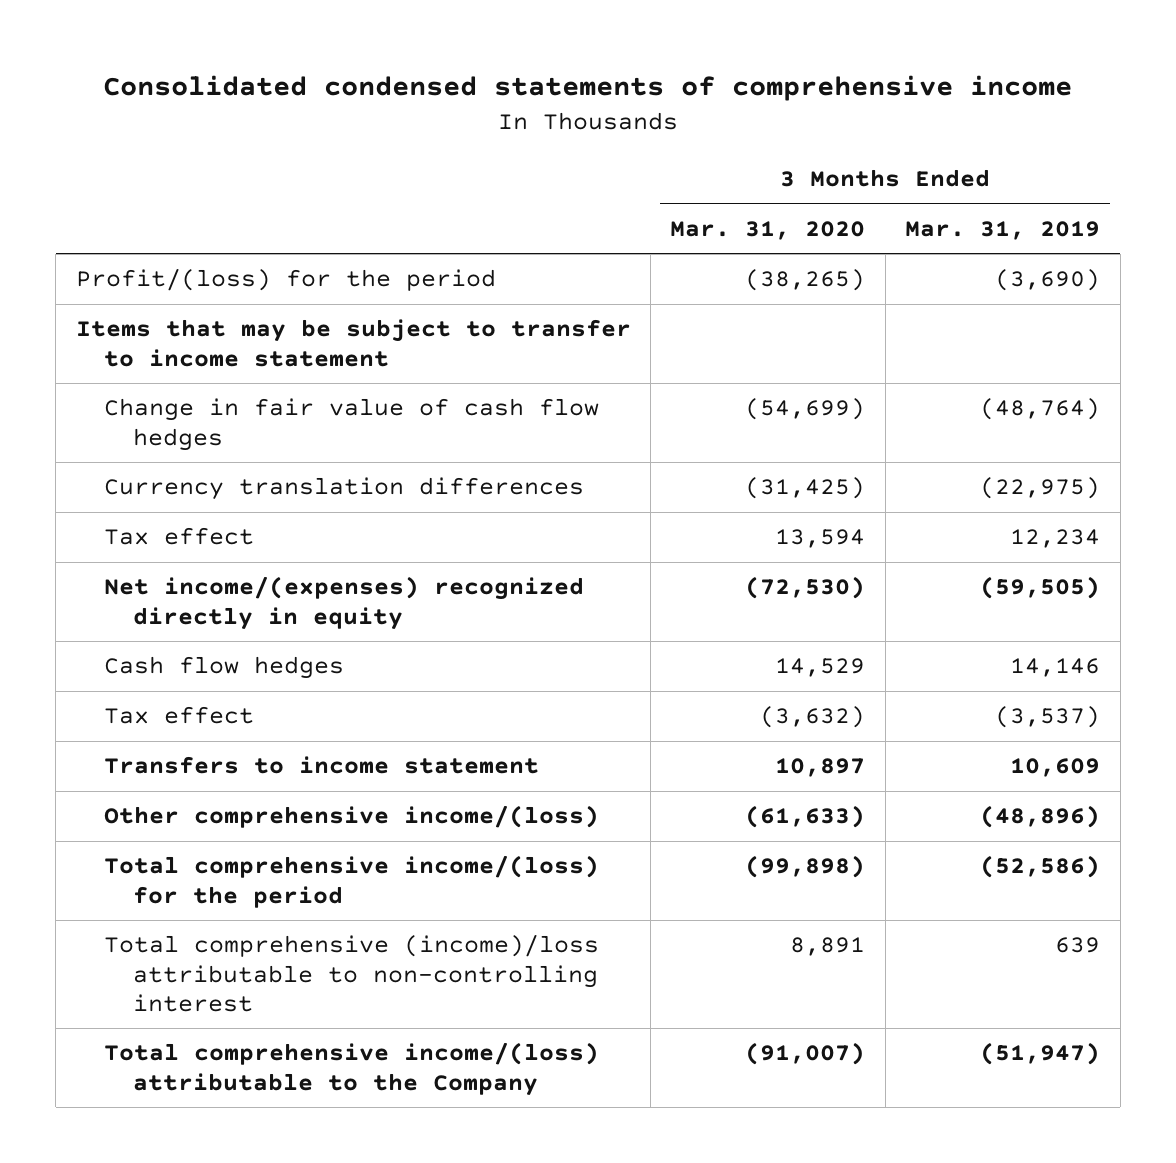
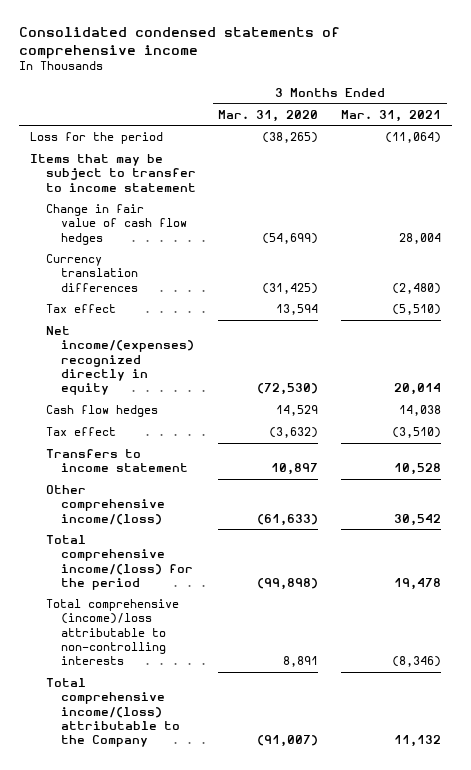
- | 3 Months Ended Mar. 31, 2020 | 3 Months Ended Mar. 31, 2019
+ | 3 Months Ended Mar. 31, 2020 | 3 Months Ended Mar. 31, 2021
- Profit/(loss) for the period | (38,265) | (3,690)
+ Loss for the period | (38,265) | (11,064)
- Total comprehensive (income)/loss attributable to non-controlling interest | 8,891 | 639
+ Total comprehensive (income)/loss attributable to non-controlling interests | 8,891 | (8,346)

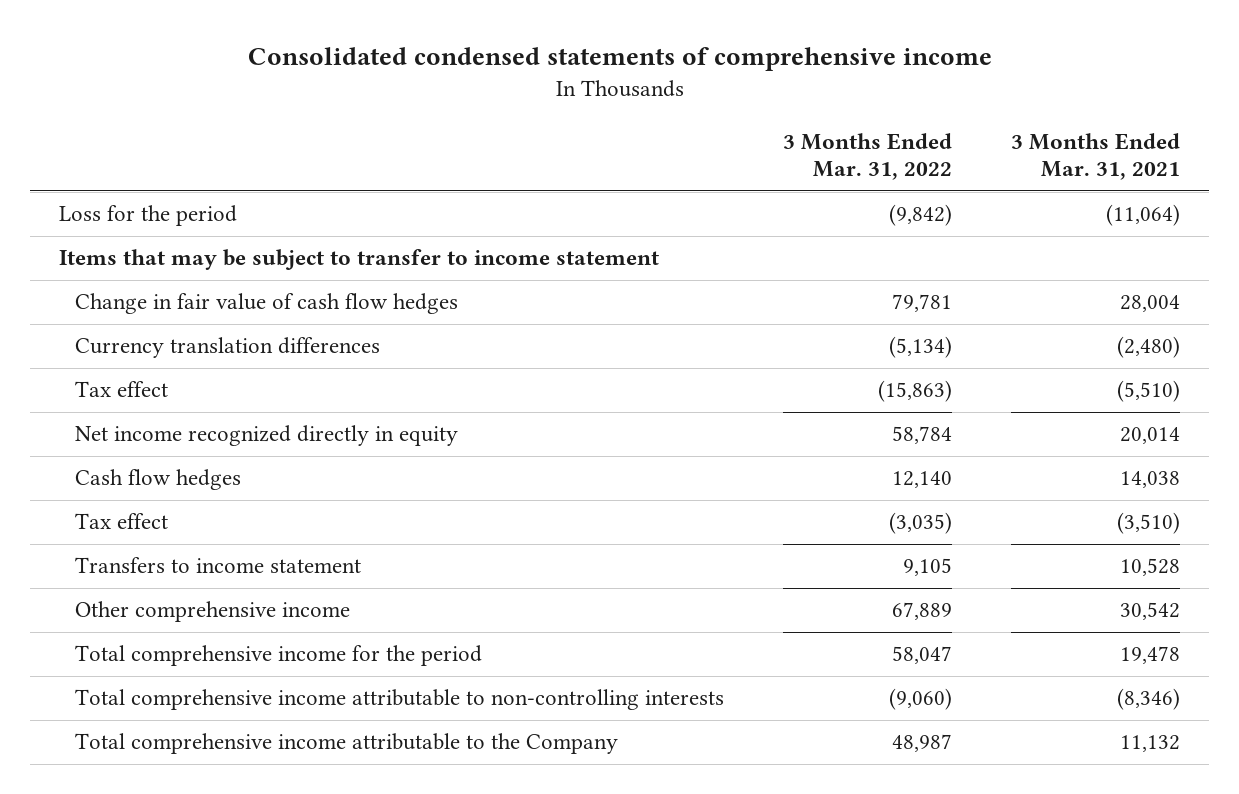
- | 3 Months Ended Mar. 31, 2020 | 3 Months Ended Mar. 31, 2021
+ | 3 Months Ended Mar. 31, 2022 | 3 Months Ended Mar. 31, 2021
- Net income/(expenses) recognized directly in equity | (72,530) | 20,014
+ Net income recognized directly in equity | 58,784 | 20,014
- Other comprehensive income/(loss) | (61,633) | 30,542
- Total comprehensive income/(loss) for the period | (99,898) | 19,478
- Total comprehensive (income)/loss attributable to non-controlling interests | 8,891 | (8,346)
- Total comprehensive income/(loss) attributable to the Company | (91,007) | 11,132
+ Other comprehensive income | 67,889 | 30,542
+ Total comprehensive income for the period | 58,047 | 19,478
+ Total comprehensive income attributable to non-controlling interests | (9,060) | (8,346)
+ Total comprehensive income attributable to the Company | 48,987 | 11,132

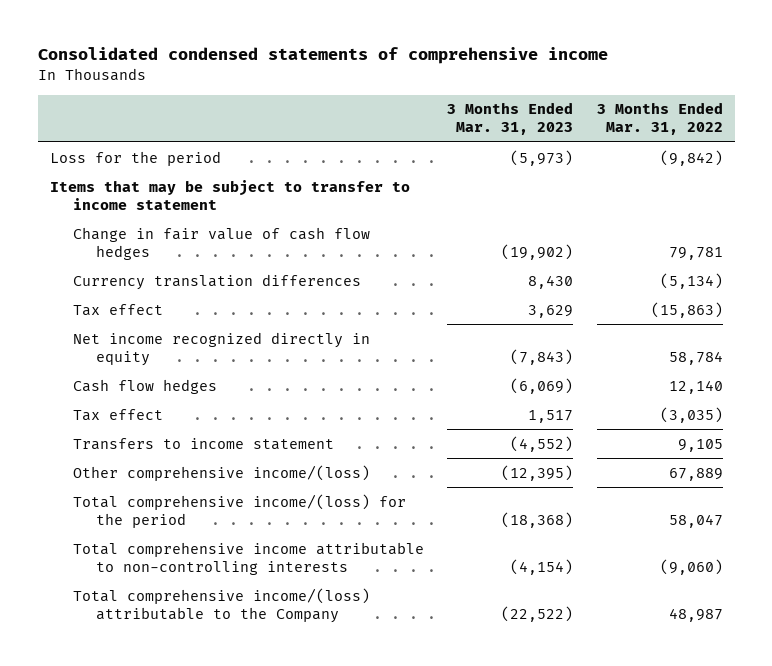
- | 3 Months Ended Mar. 31, 2022 | 3 Months Ended Mar. 31, 2021
+ | 3 Months Ended Mar. 31, 2023 | 3 Months Ended Mar. 31, 2022
- Other comprehensive income | 67,889 | 30,542
- Total comprehensive income for the period | 58,047 | 19,478
+ Other comprehensive income/(loss) | (12,395) | 67,889
+ Total comprehensive income/(loss) for the period | (18,368) | 58,047
- Total comprehensive income attributable to the Company | 48,987 | 11,132
+ Total comprehensive income/(loss) attributable to the Company | (22,522) | 48,987

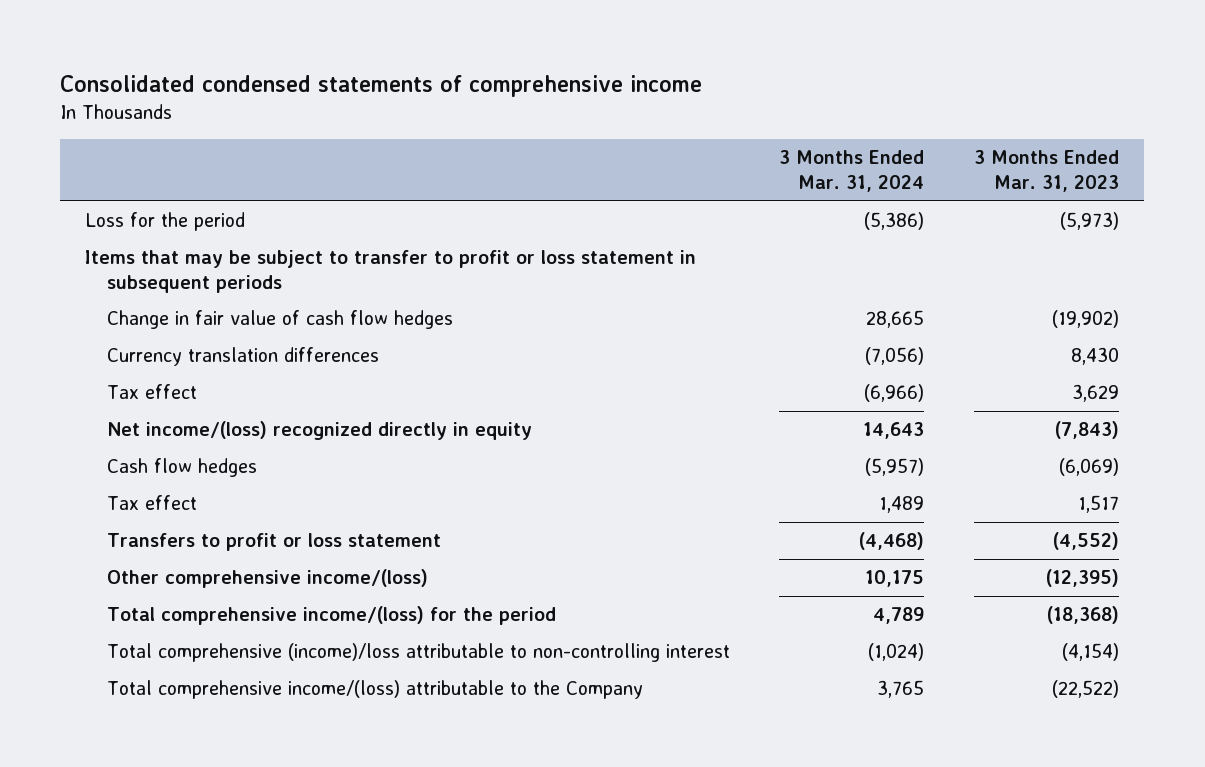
- | 3 Months Ended Mar. 31, 2023 | 3 Months Ended Mar. 31, 2022
+ | 3 Months Ended Mar. 31, 2024 | 3 Months Ended Mar. 31, 2023
- Items that may be subject to transfer to income statement
+ Items that may be subject to transfer to profit or loss statement in subsequent periods
- Net income recognized directly in equity | (7,843) | 58,784
+ Net income/(loss) recognized directly in equity | 14,643 | (7,843)
- Transfers to income statement | (4,552) | 9,105
+ Transfers to profit or loss statement | (4,468) | (4,552)
- Total comprehensive income attributable to non-controlling interests | (4,154) | (9,060)
+ Total comprehensive (income)/loss attributable to non-controlling interest | (1,024) | (4,154)

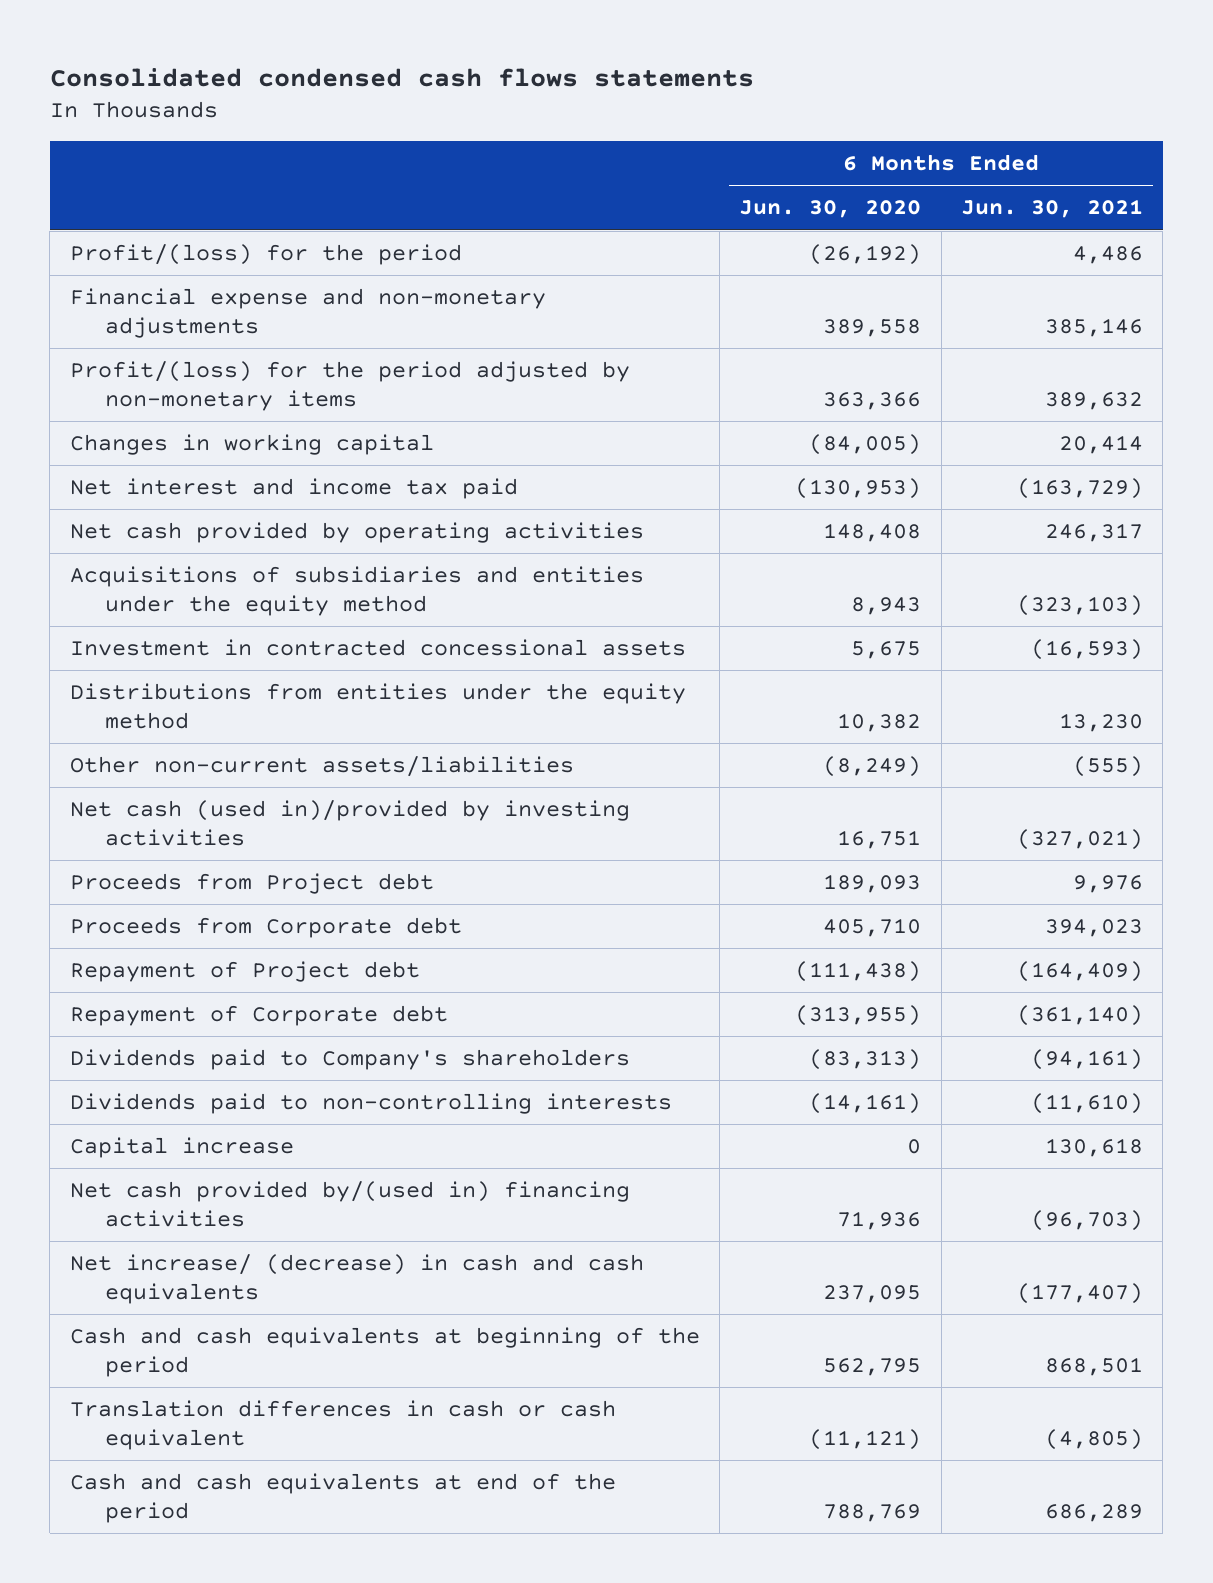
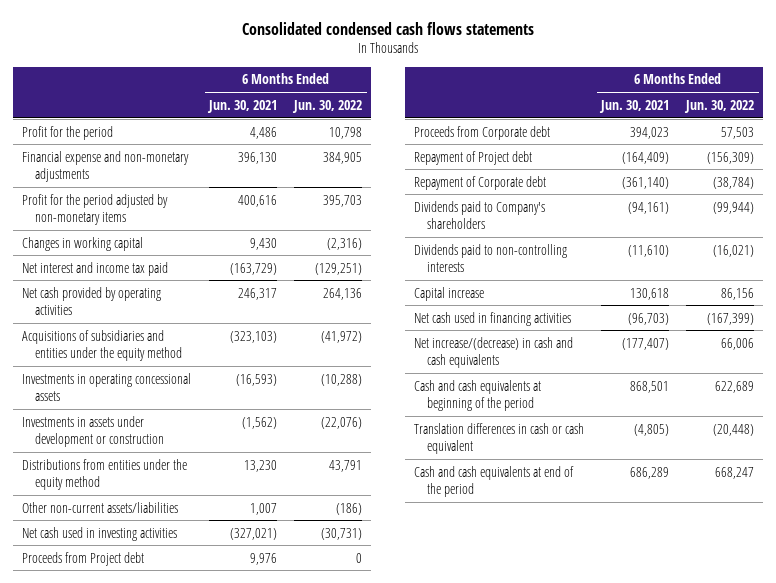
- | 6 Months Ended Jun. 30, 2020 | 6 Months Ended Jun. 30, 2021
+ | 6 Months Ended Jun. 30, 2021 | 6 Months Ended Jun. 30, 2022
- Profit/(loss) for the period | (26,192) | 4,486
- Financial expense and non-monetary adjustments | 389,558 | 385,146
- Profit/(loss) for the period adjusted by non-monetary items | 363,366 | 389,632
- Changes in working capital | (84,005) | 20,414
+ Profit for the period | 4,486 | 10,798
+ Financial expense and non-monetary adjustments | 396,130 | 384,905
+ Profit for the period adjusted by non-monetary items | 400,616 | 395,703
+ Changes in working capital | 9,430 | (2,316)
- Investment in contracted concessional assets | 5,675 | (16,593)
+ Investments in operating concessional assets | (16,593) | (10,288)
+ Investments in assets under development or construction | (1,562) | (22,076)
- Other non-current assets/liabilities | (8,249) | (555)
- Net cash (used in)/provided by investing activities | 16,751 | (327,021)
+ Other non-current assets/liabilities | 1,007 | (186)
+ Net cash used in investing activities | (327,021) | (30,731)
- Net cash provided by/(used in) financing activities | 71,936 | (96,703)
- Net increase/ (decrease) in cash and cash equivalents | 237,095 | (177,407)
+ Net cash used in financing activities | (96,703) | (167,399)
+ Net increase/(decrease) in cash and cash equivalents | (177,407) | 66,006

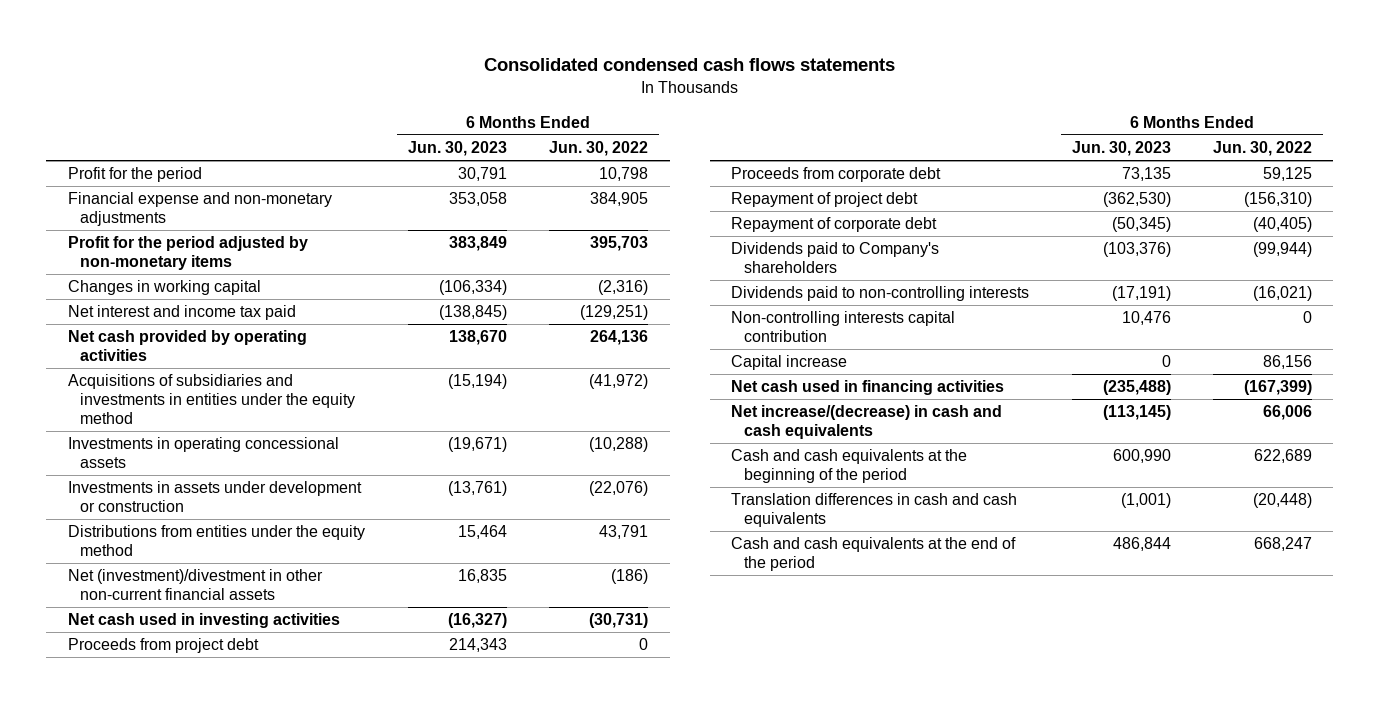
- | 6 Months Ended Jun. 30, 2021 | 6 Months Ended Jun. 30, 2022
+ | 6 Months Ended Jun. 30, 2023 | 6 Months Ended Jun. 30, 2022
- Acquisitions of subsidiaries and entities under the equity method | (323,103) | (41,972)
+ Acquisitions of subsidiaries and investments in entities under the equity method | (15,194) | (41,972)
- Other non-current assets/liabilities | 1,007 | (186)
+ Net (investment)/divestment in other non-current financial assets | 16,835 | (186)
- Proceeds from Project debt | 9,976 | 0
- Proceeds from Corporate debt | 394,023 | 57,503
- Repayment of Project debt | (164,409) | (156,309)
- Repayment of Corporate debt | (361,140) | (38,784)
+ Proceeds from project debt | 214,343 | 0
+ Proceeds from corporate debt | 73,135 | 59,125
+ Repayment of project debt | (362,530) | (156,310)
+ Repayment of corporate debt | (50,345) | (40,405)
+ Non-controlling interests capital contribution | 10,476 | 0
- Cash and cash equivalents at beginning of the period | 868,501 | 622,689
- Translation differences in cash or cash equivalent | (4,805) | (20,448)
- Cash and cash equivalents at end of the period | 686,289 | 668,247
+ Cash and cash equivalents at the beginning of the period | 600,990 | 622,689
+ Translation differences in cash and cash equivalents | (1,001) | (20,448)
+ Cash and cash equivalents at the end of the period | 486,844 | 668,247

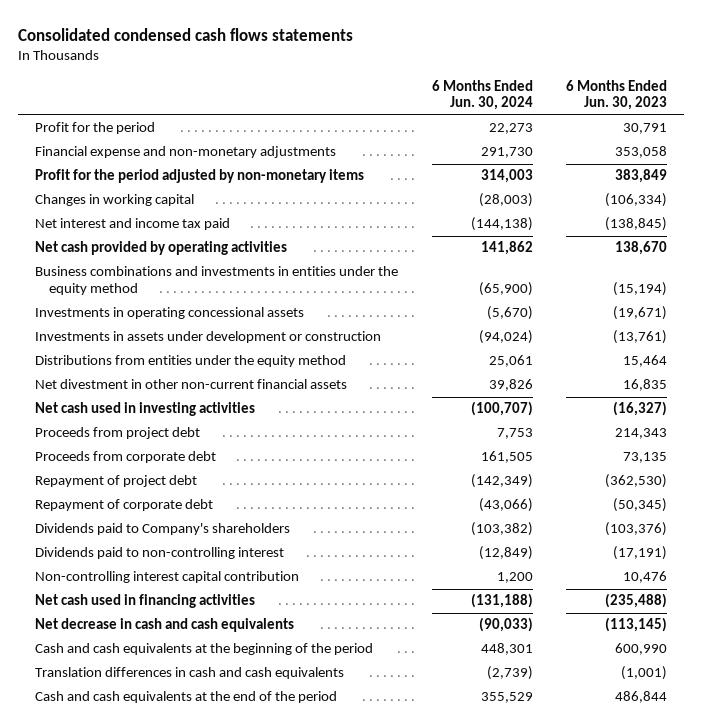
- | 6 Months Ended Jun. 30, 2023 | 6 Months Ended Jun. 30, 2022
+ | 6 Months Ended Jun. 30, 2024 | 6 Months Ended Jun. 30, 2023
- Acquisitions of subsidiaries and investments in entities under the equity method | (15,194) | (41,972)
+ Business combinations and investments in entities under the equity method | (65,900) | (15,194)
- Net (investment)/divestment in other non-current financial assets | 16,835 | (186)
+ Net divestment in other non-current financial assets | 39,826 | 16,835
- Dividends paid to non-controlling interests | (17,191) | (16,021)
- Non-controlling interests capital contribution | 10,476 | 0
- Capital increase | 0 | 86,156
+ Dividends paid to non-controlling interest | (12,849) | (17,191)
+ Non-controlling interest capital contribution | 1,200 | 10,476
- Net increase/(decrease) in cash and cash equivalents | (113,145) | 66,006
+ Net decrease in cash and cash equivalents | (90,033) | (113,145)

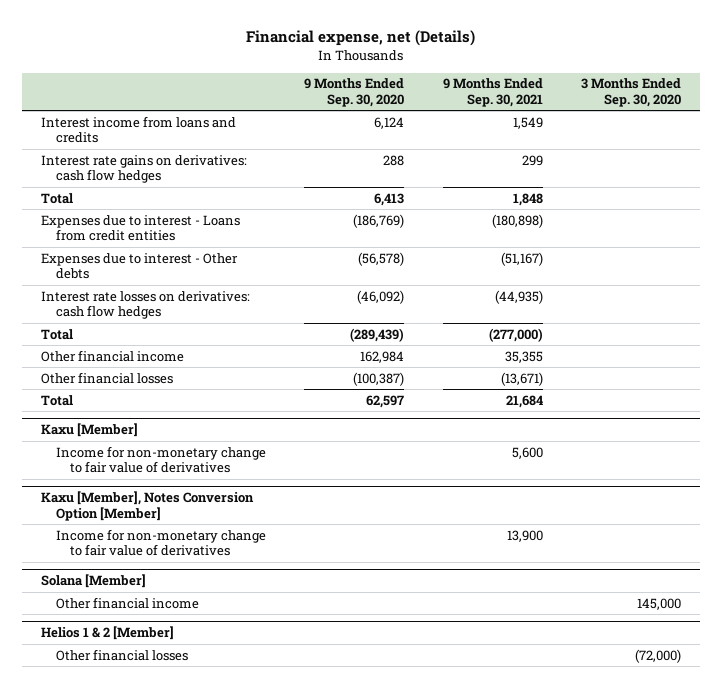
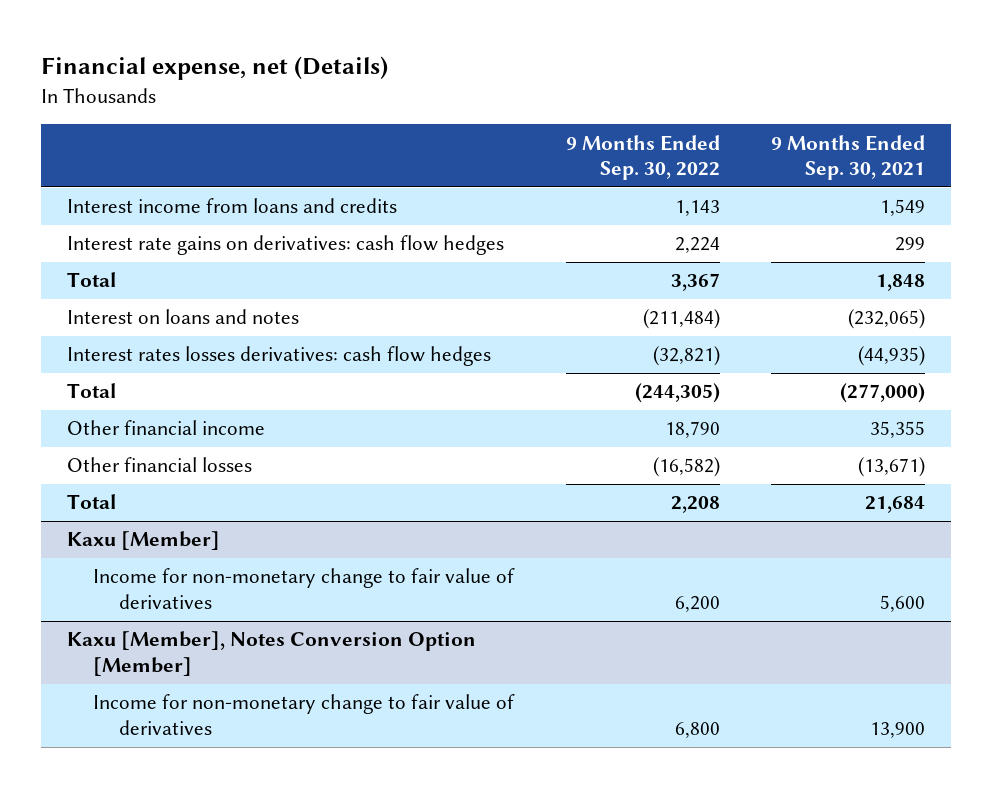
- | 9 Months Ended Sep. 30, 2020 | 9 Months Ended Sep. 30, 2021 | 3 Months Ended Sep. 30, 2020
+ | 9 Months Ended Sep. 30, 2022 | 9 Months Ended Sep. 30, 2021
- Expenses due to interest - Loans from credit entities | (186,769) | (180,898) |
- Expenses due to interest - Other debts | (56,578) | (51,167) |
- Interest rate losses on derivatives: cash flow hedges | (46,092) | (44,935) |
+ Interest on loans and notes | (211,484) | (232,065)
+ Interest rates losses derivatives: cash flow hedges | (32,821) | (44,935)
- Solana [Member]
- Other financial income | | | 145,000
- Helios 1 & 2 [Member]
- Other financial losses | | | (72,000)

